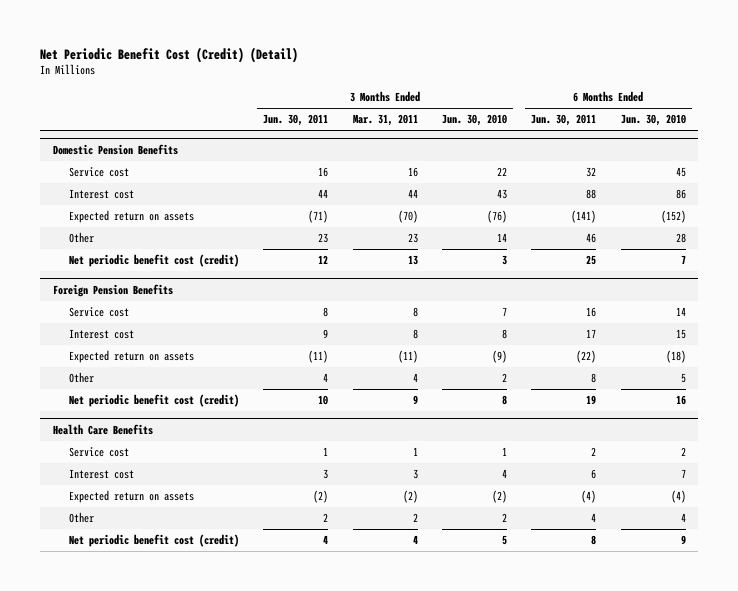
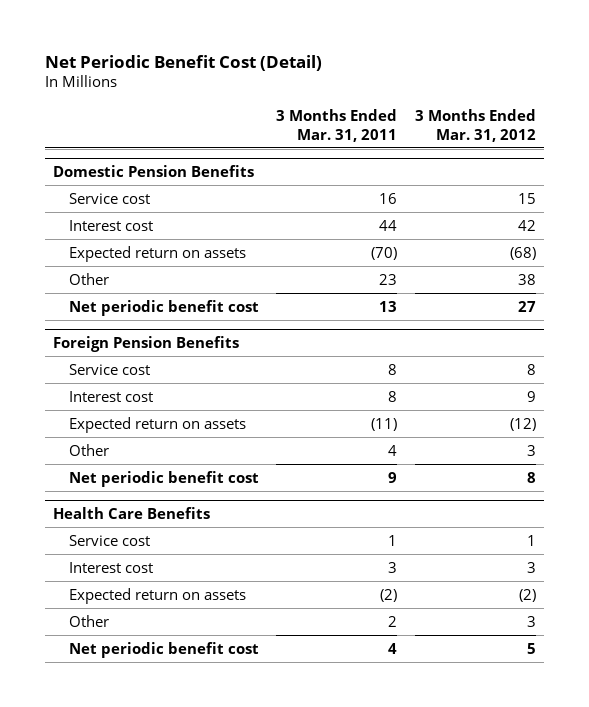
- Net Periodic Benefit Cost (Credit) (Detail)
+ Net Periodic Benefit Cost (Detail)
- | 3 Months Ended Jun. 30, 2011 | 3 Months Ended Mar. 31, 2011 | 3 Months Ended Jun. 30, 2010 | 6 Months Ended Jun. 30, 2011 | 6 Months Ended Jun. 30, 2010
+ | 3 Months Ended Mar. 31, 2011 | 3 Months Ended Mar. 31, 2012
@ Domestic Pension Benefits
- Net periodic benefit cost (credit) | 12 | 13 | 3 | 25 | 7
+ Net periodic benefit cost | 13 | 27
@ Foreign Pension Benefits
- Net periodic benefit cost (credit) | 10 | 9 | 8 | 19 | 16
+ Net periodic benefit cost | 9 | 8
@ Health Care Benefits
- Net periodic benefit cost (credit) | 4 | 4 | 5 | 8 | 9
+ Net periodic benefit cost | 4 | 5

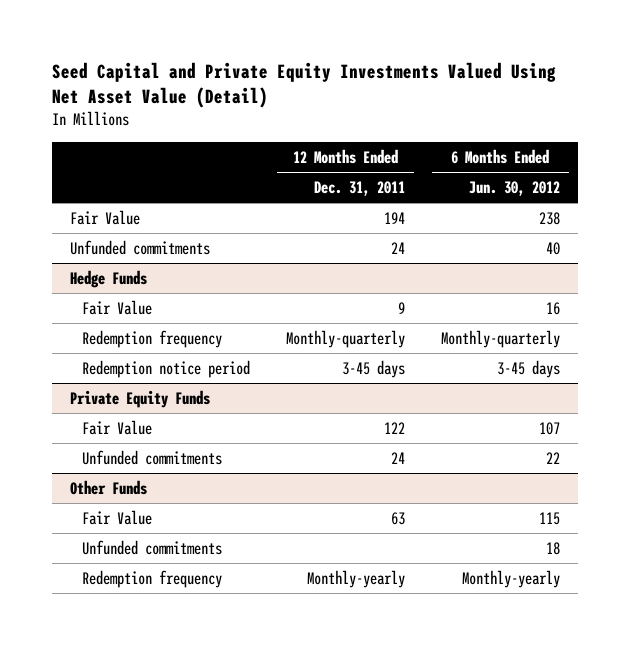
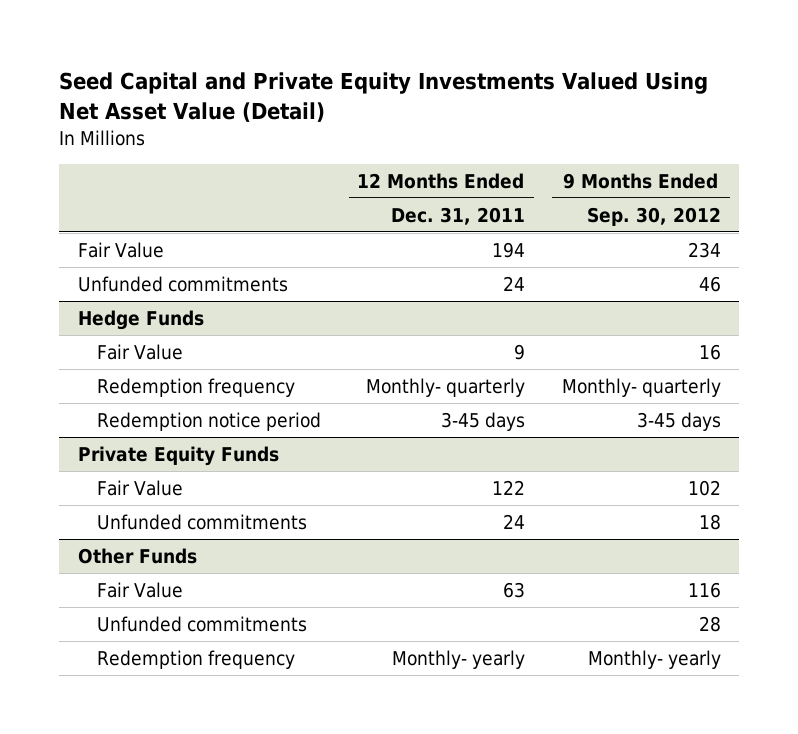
- | 12 Months Ended Dec. 31, 2011 | 6 Months Ended Jun. 30, 2012
+ | 12 Months Ended Dec. 31, 2011 | 9 Months Ended Sep. 30, 2012
@ Hedge Funds
- Redemption frequency | Monthly-quarterly | Monthly-quarterly
+ Redemption frequency | Monthly- quarterly | Monthly- quarterly
@ Other Funds
- Redemption frequency | Monthly-yearly | Monthly-yearly
+ Redemption frequency | Monthly- yearly | Monthly- yearly

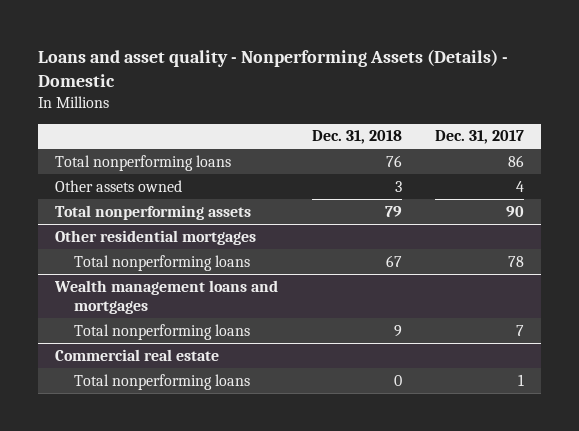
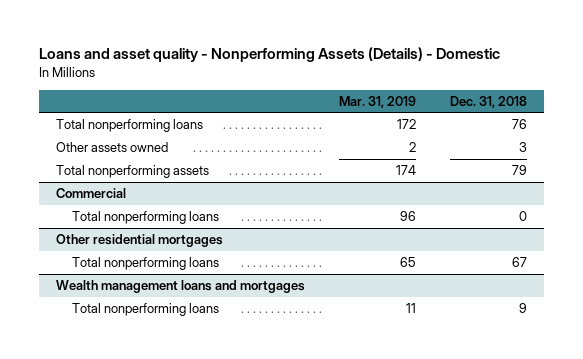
- | Dec. 31, 2018 | Dec. 31, 2017
+ | Mar. 31, 2019 | Dec. 31, 2018
+ Commercial
+ Total nonperforming loans | 96 | 0
- Commercial real estate
- Total nonperforming loans | 0 | 1

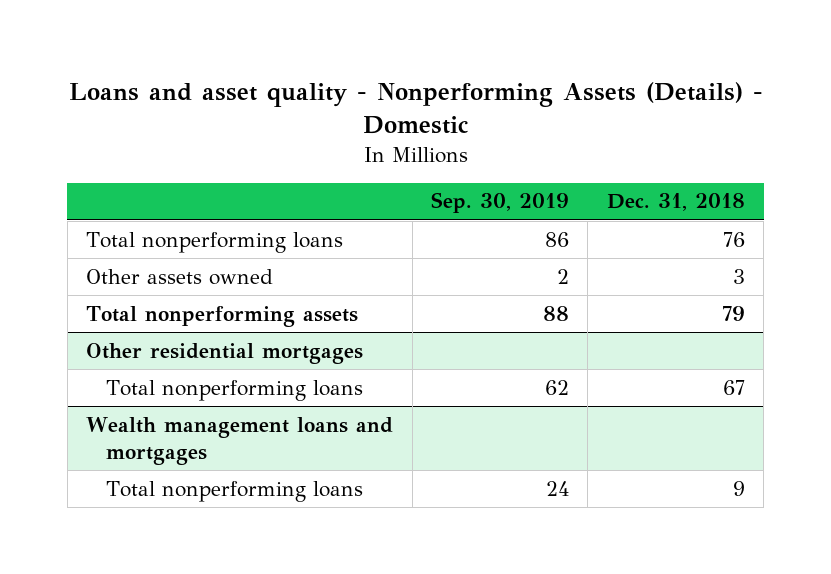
- | Mar. 31, 2019 | Dec. 31, 2018
+ | Sep. 30, 2019 | Dec. 31, 2018
- Commercial
- Total nonperforming loans | 96 | 0

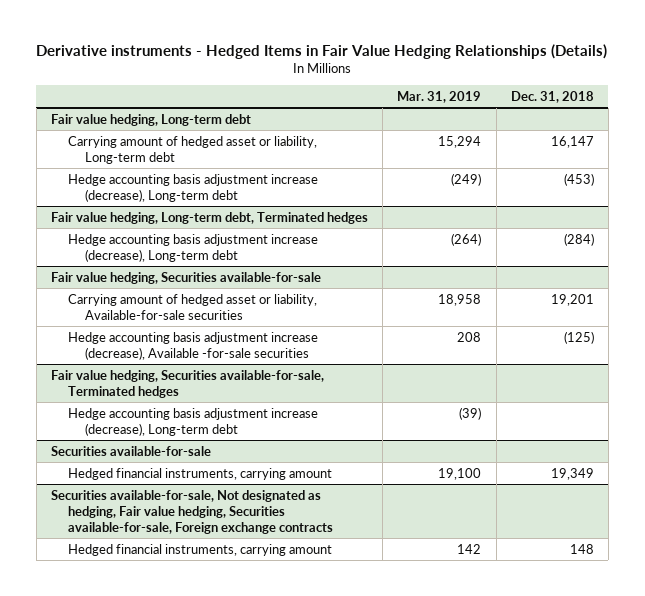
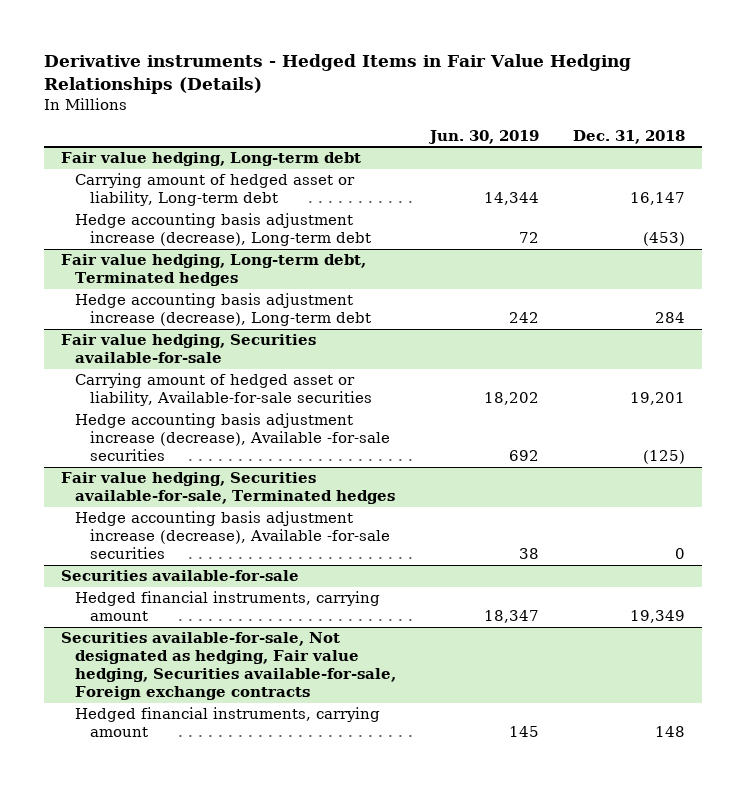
- | Mar. 31, 2019 | Dec. 31, 2018
+ | Jun. 30, 2019 | Dec. 31, 2018
@ Fair value hedging, Long-term debt, Terminated hedges
- Hedge accounting basis adjustment increase (decrease), Long-term debt | (264) | (284)
+ Hedge accounting basis adjustment increase (decrease), Long-term debt | 242 | 284
@ Fair value hedging, Securities available-for-sale, Terminated hedges
- Hedge accounting basis adjustment increase (decrease), Long-term debt | (39) |
+ Hedge accounting basis adjustment increase (decrease), Available -for-sale securities | 38 | 0

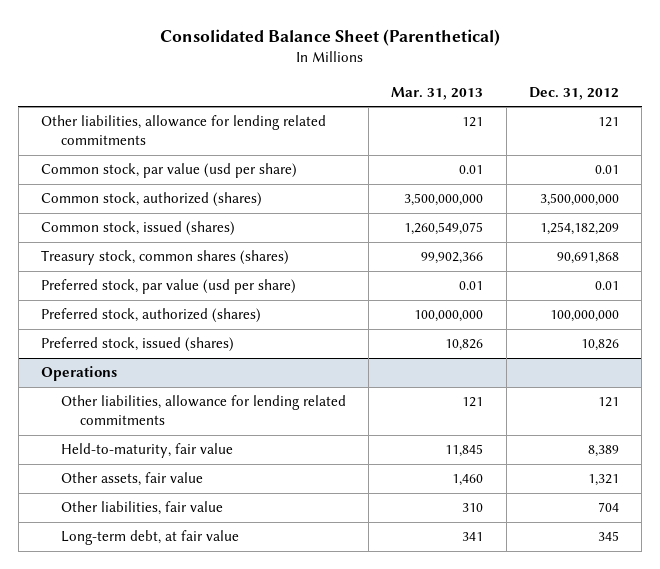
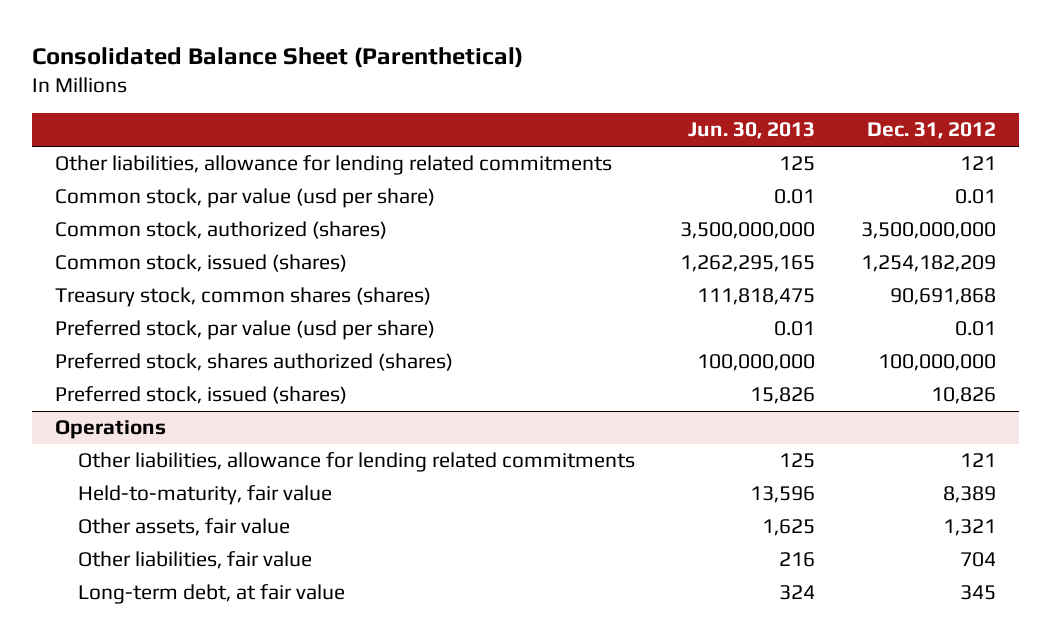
- | Mar. 31, 2013 | Dec. 31, 2012
+ | Jun. 30, 2013 | Dec. 31, 2012
- Preferred stock, authorized (shares) | 100,000,000 | 100,000,000
+ Preferred stock, shares authorized (shares) | 100,000,000 | 100,000,000

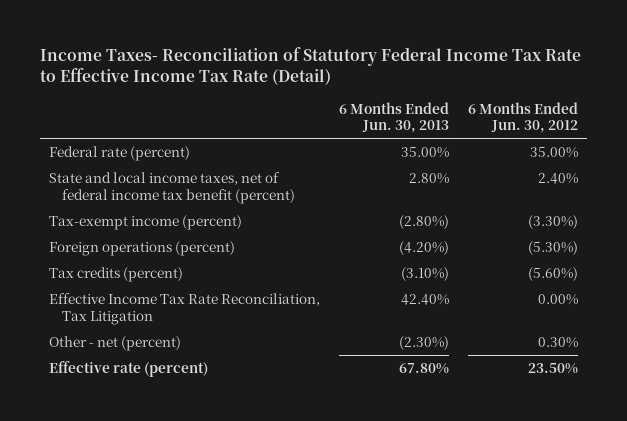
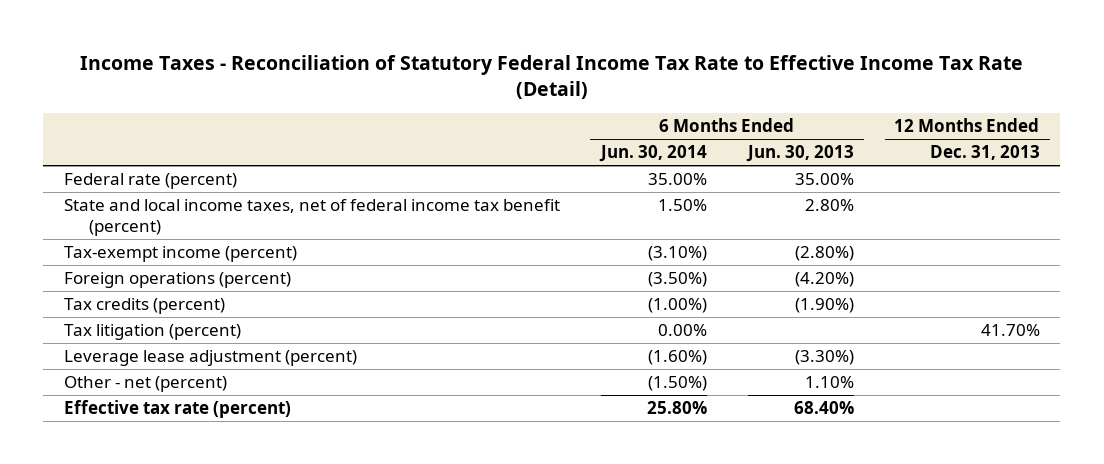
- Income Taxes- Reconciliation of Statutory Federal Income Tax Rate to Effective Income Tax Rate (Detail)
+ Income Taxes - Reconciliation of Statutory Federal Income Tax Rate to Effective Income Tax Rate (Detail)
- | 6 Months Ended Jun. 30, 2013 | 6 Months Ended Jun. 30, 2012
+ | 6 Months Ended Jun. 30, 2014 | 6 Months Ended Jun. 30, 2013 | 12 Months Ended Dec. 31, 2013
- Tax credits (percent) | (3.10%) | (5.60%)
- Effective Income Tax Rate Reconciliation, Tax Litigation | 42.40% | 0.00%
- Other - net (percent) | (2.30%) | 0.30%
- Effective rate (percent) | 67.80% | 23.50%
+ Tax credits (percent) | (1.00%) | (1.90%) |
+ Tax litigation (percent) | 0.00% | | 41.70%
+ Leverage lease adjustment (percent) | (1.60%) | (3.30%) |
+ Other - net (percent) | (1.50%) | 1.10% |
+ Effective tax rate (percent) | 25.80% | 68.40% |

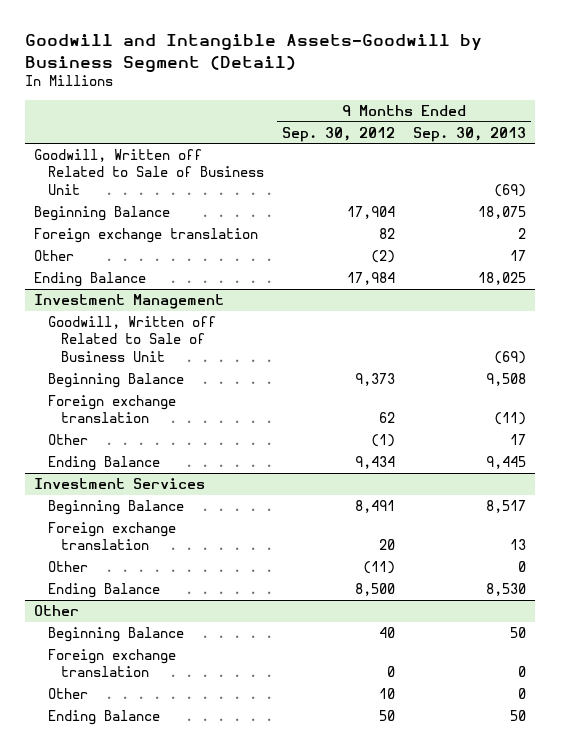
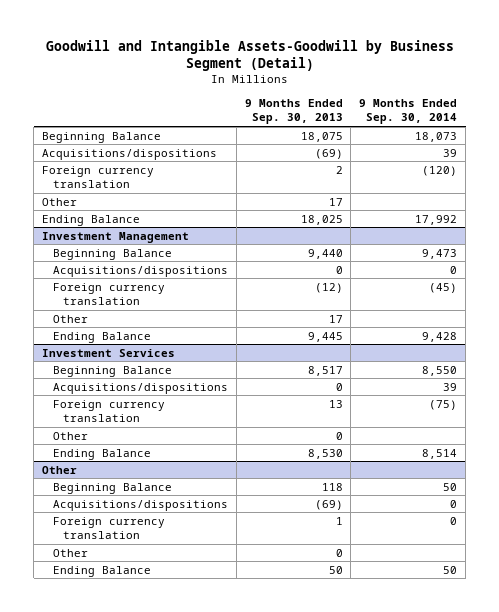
- | 9 Months Ended Sep. 30, 2012 | 9 Months Ended Sep. 30, 2013
+ | 9 Months Ended Sep. 30, 2013 | 9 Months Ended Sep. 30, 2014
- Goodwill, Written off Related to Sale of Business Unit | | (69)
- Foreign exchange translation | 82 | 2
+ Acquisitions/dispositions | (69) | 39
+ Foreign currency translation | 2 | (120)
@ Investment Management
- Goodwill, Written off Related to Sale of Business Unit | | (69)
- Beginning Balance | 9,373 | 9,508
- Foreign exchange translation | 62 | (11)
+ Beginning Balance | 9,440 | 9,473
+ Acquisitions/dispositions | 0 | 0
+ Foreign currency translation | (12) | (45)
@ Investment Services
- Foreign exchange translation | 20 | 13
+ Acquisitions/dispositions | 0 | 39
+ Foreign currency translation | 13 | (75)
@ Other
- Beginning Balance | 40 | 50
- Foreign exchange translation | 0 | 0
+ Beginning Balance | 118 | 50
+ Acquisitions/dispositions | (69) | 0
+ Foreign currency translation | 1 | 0

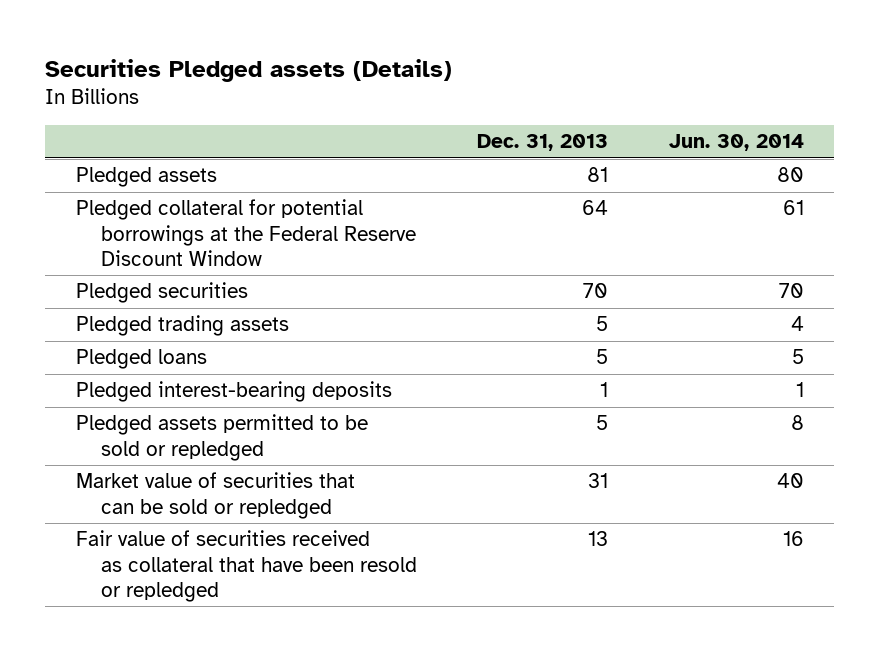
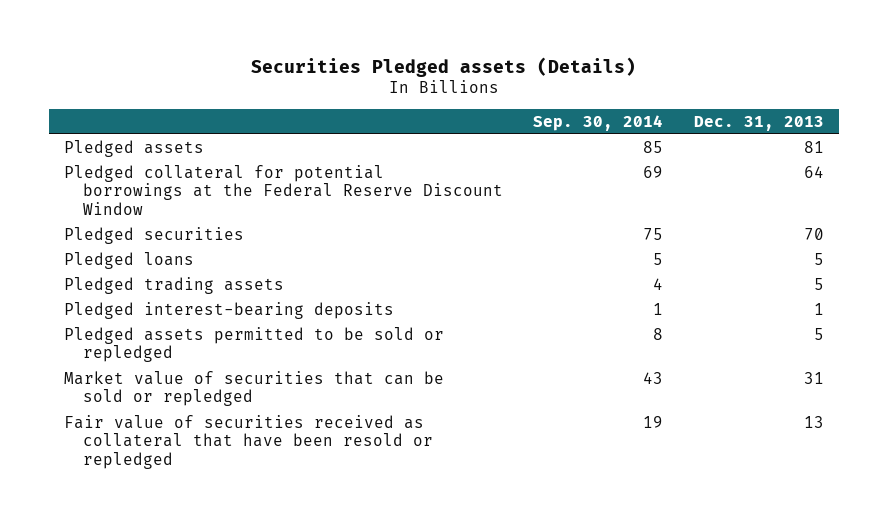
- | Dec. 31, 2013 | Jun. 30, 2014
+ | Sep. 30, 2014 | Dec. 31, 2013
moved down: Pledged trading assets | 4 | 5

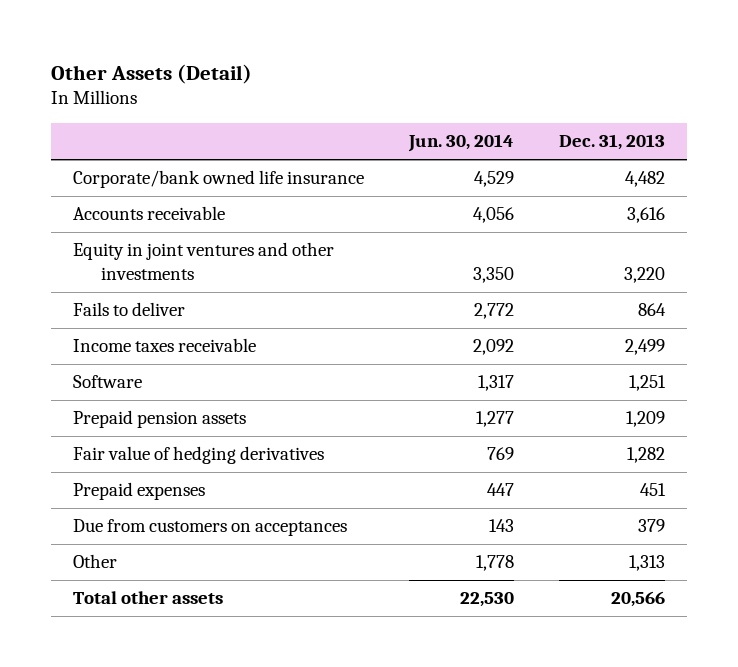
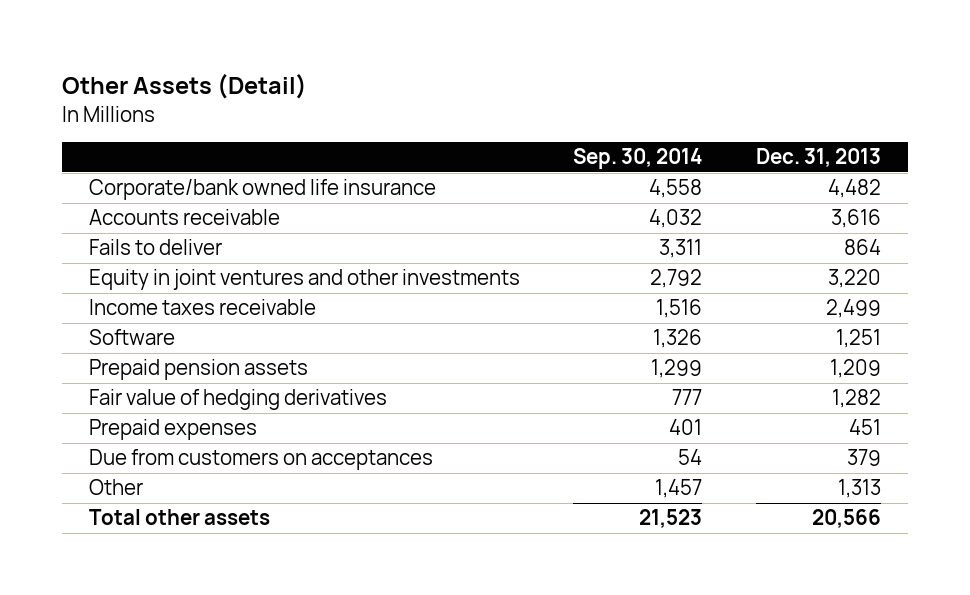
- | Jun. 30, 2014 | Dec. 31, 2013
+ | Sep. 30, 2014 | Dec. 31, 2013
moved down: Equity in joint ventures and other investments | 2,792 | 3,220

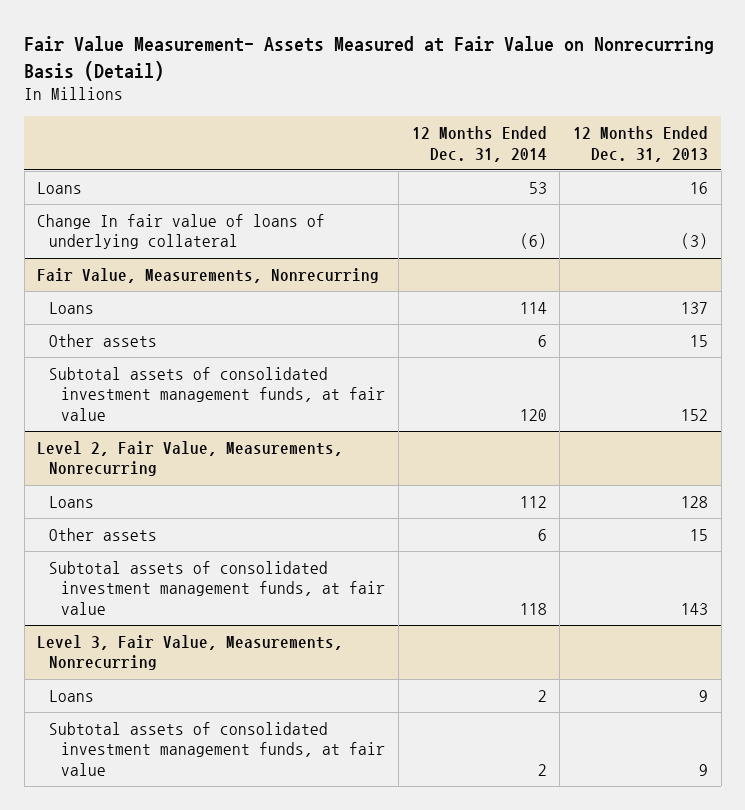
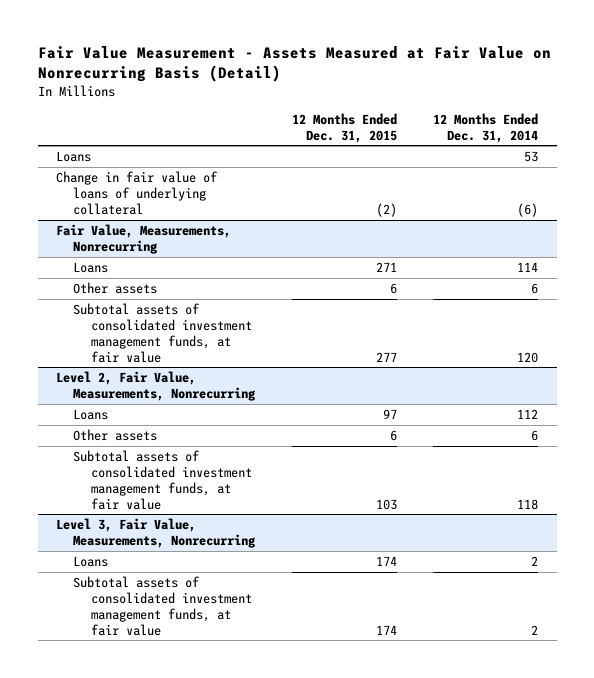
- Fair Value Measurement- Assets Measured at Fair Value on Nonrecurring Basis (Detail)
+ Fair Value Measurement - Assets Measured at Fair Value on Nonrecurring Basis (Detail)
- | 12 Months Ended Dec. 31, 2014 | 12 Months Ended Dec. 31, 2013
+ | 12 Months Ended Dec. 31, 2015 | 12 Months Ended Dec. 31, 2014
- Change In fair value of loans of underlying collateral | (6) | (3)
+ Change in fair value of loans of underlying collateral | (2) | (6)

